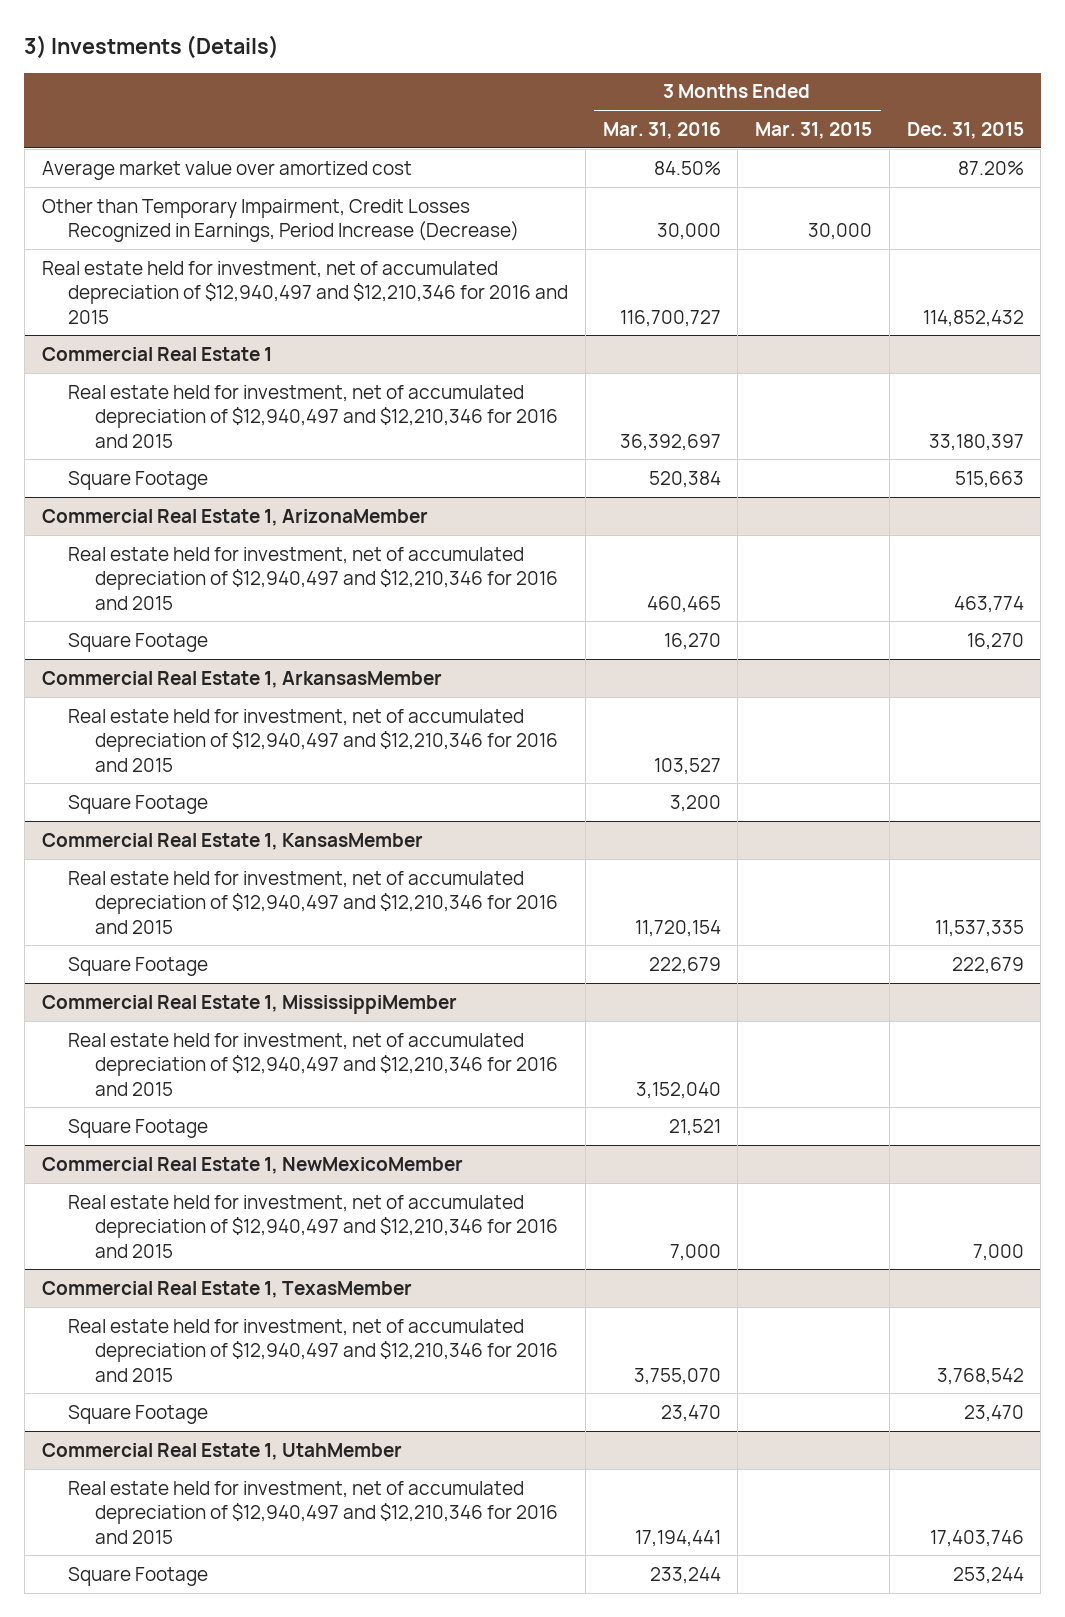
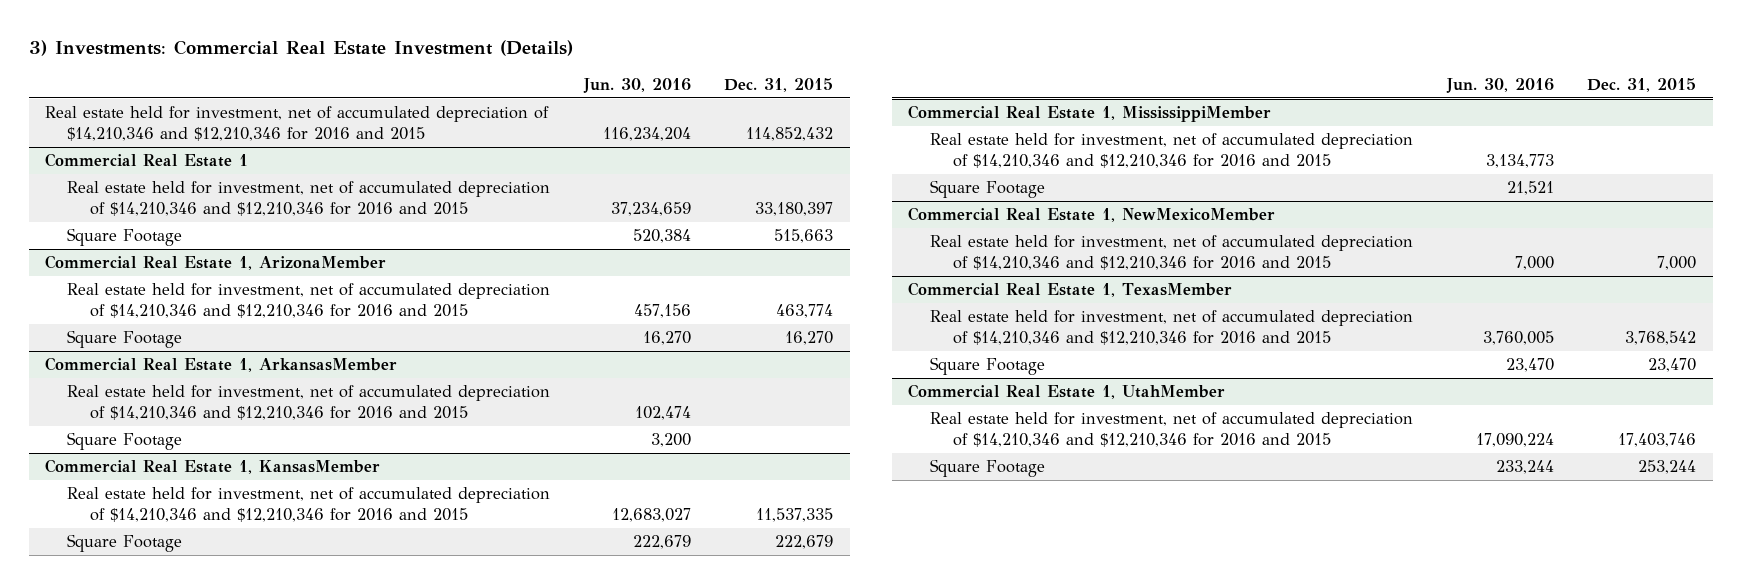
- 3) Investments (Details)
+ 3) Investments: Commercial Real Estate Investment (Details)
- | 3 Months Ended Mar. 31, 2016 | 3 Months Ended Mar. 31, 2015 | Dec. 31, 2015
+ | Jun. 30, 2016 | Dec. 31, 2015
- Average market value over amortized cost | 84.50% | | 87.20%
- Other than Temporary Impairment, Credit Losses Recognized in Earnings, Period Increase (Decrease) | 30,000 | 30,000 |
- Real estate held for investment, net of accumulated depreciation of $12,940,497 and $12,210,346 for 2016 and 2015 | 116,700,727 | | 114,852,432
+ Real estate held for investment, net of accumulated depreciation of $14,210,346 and $12,210,346 for 2016 and 2015 | 116,234,204 | 114,852,432
@ Commercial Real Estate 1
- Real estate held for investment, net of accumulated depreciation of $12,940,497 and $12,210,346 for 2016 and 2015 | 36,392,697 | | 33,180,397
+ Real estate held for investment, net of accumulated depreciation of $14,210,346 and $12,210,346 for 2016 and 2015 | 37,234,659 | 33,180,397
@ Commercial Real Estate 1, ArizonaMember
- Real estate held for investment, net of accumulated depreciation of $12,940,497 and $12,210,346 for 2016 and 2015 | 460,465 | | 463,774
+ Real estate held for investment, net of accumulated depreciation of $14,210,346 and $12,210,346 for 2016 and 2015 | 457,156 | 463,774
@ Commercial Real Estate 1, ArkansasMember
- Real estate held for investment, net of accumulated depreciation of $12,940,497 and $12,210,346 for 2016 and 2015 | 103,527 | |
+ Real estate held for investment, net of accumulated depreciation of $14,210,346 and $12,210,346 for 2016 and 2015 | 102,474 |
@ Commercial Real Estate 1, KansasMember
- Real estate held for investment, net of accumulated depreciation of $12,940,497 and $12,210,346 for 2016 and 2015 | 11,720,154 | | 11,537,335
+ Real estate held for investment, net of accumulated depreciation of $14,210,346 and $12,210,346 for 2016 and 2015 | 12,683,027 | 11,537,335
@ Commercial Real Estate 1, MississippiMember
- Real estate held for investment, net of accumulated depreciation of $12,940,497 and $12,210,346 for 2016 and 2015 | 3,152,040 | |
+ Real estate held for investment, net of accumulated depreciation of $14,210,346 and $12,210,346 for 2016 and 2015 | 3,134,773 |
@ Commercial Real Estate 1, NewMexicoMember
- Real estate held for investment, net of accumulated depreciation of $12,940,497 and $12,210,346 for 2016 and 2015 | 7,000 | | 7,000
+ Real estate held for investment, net of accumulated depreciation of $14,210,346 and $12,210,346 for 2016 and 2015 | 7,000 | 7,000
@ Commercial Real Estate 1, TexasMember
- Real estate held for investment, net of accumulated depreciation of $12,940,497 and $12,210,346 for 2016 and 2015 | 3,755,070 | | 3,768,542
+ Real estate held for investment, net of accumulated depreciation of $14,210,346 and $12,210,346 for 2016 and 2015 | 3,760,005 | 3,768,542
@ Commercial Real Estate 1, UtahMember
- Real estate held for investment, net of accumulated depreciation of $12,940,497 and $12,210,346 for 2016 and 2015 | 17,194,441 | | 17,403,746
+ Real estate held for investment, net of accumulated depreciation of $14,210,346 and $12,210,346 for 2016 and 2015 | 17,090,224 | 17,403,746

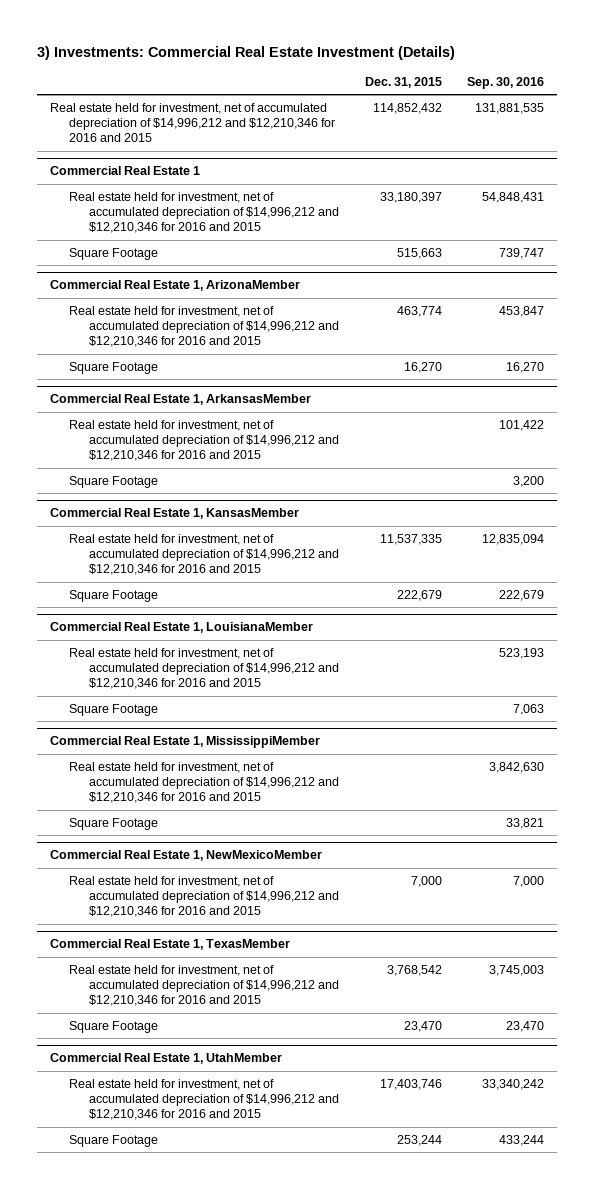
- | Jun. 30, 2016 | Dec. 31, 2015
+ | Dec. 31, 2015 | Sep. 30, 2016
- Real estate held for investment, net of accumulated depreciation of $14,210,346 and $12,210,346 for 2016 and 2015 | 116,234,204 | 114,852,432
+ Real estate held for investment, net of accumulated depreciation of $14,996,212 and $12,210,346 for 2016 and 2015 | 114,852,432 | 131,881,535
@ Commercial Real Estate 1
- Real estate held for investment, net of accumulated depreciation of $14,210,346 and $12,210,346 for 2016 and 2015 | 37,234,659 | 33,180,397
+ Real estate held for investment, net of accumulated depreciation of $14,996,212 and $12,210,346 for 2016 and 2015 | 33,180,397 | 54,848,431
@ Commercial Real Estate 1, ArizonaMember
- Real estate held for investment, net of accumulated depreciation of $14,210,346 and $12,210,346 for 2016 and 2015 | 457,156 | 463,774
+ Real estate held for investment, net of accumulated depreciation of $14,996,212 and $12,210,346 for 2016 and 2015 | 463,774 | 453,847
@ Commercial Real Estate 1, ArkansasMember
- Real estate held for investment, net of accumulated depreciation of $14,210,346 and $12,210,346 for 2016 and 2015 | 102,474 |
+ Real estate held for investment, net of accumulated depreciation of $14,996,212 and $12,210,346 for 2016 and 2015 | | 101,422
@ Commercial Real Estate 1, KansasMember
- Real estate held for investment, net of accumulated depreciation of $14,210,346 and $12,210,346 for 2016 and 2015 | 12,683,027 | 11,537,335
+ Real estate held for investment, net of accumulated depreciation of $14,996,212 and $12,210,346 for 2016 and 2015 | 11,537,335 | 12,835,094
+ Commercial Real Estate 1, LouisianaMember
+ Real estate held for investment, net of accumulated depreciation of $14,996,212 and $12,210,346 for 2016 and 2015 | | 523,193
+ Square Footage | | 7,063
@ Commercial Real Estate 1, MississippiMember
- Real estate held for investment, net of accumulated depreciation of $14,210,346 and $12,210,346 for 2016 and 2015 | 3,134,773 |
+ Real estate held for investment, net of accumulated depreciation of $14,996,212 and $12,210,346 for 2016 and 2015 | | 3,842,630
@ Commercial Real Estate 1, NewMexicoMember
- Real estate held for investment, net of accumulated depreciation of $14,210,346 and $12,210,346 for 2016 and 2015 | 7,000 | 7,000
+ Real estate held for investment, net of accumulated depreciation of $14,996,212 and $12,210,346 for 2016 and 2015 | 7,000 | 7,000
@ Commercial Real Estate 1, TexasMember
- Real estate held for investment, net of accumulated depreciation of $14,210,346 and $12,210,346 for 2016 and 2015 | 3,760,005 | 3,768,542
+ Real estate held for investment, net of accumulated depreciation of $14,996,212 and $12,210,346 for 2016 and 2015 | 3,768,542 | 3,745,003
@ Commercial Real Estate 1, UtahMember
- Real estate held for investment, net of accumulated depreciation of $14,210,346 and $12,210,346 for 2016 and 2015 | 17,090,224 | 17,403,746
+ Real estate held for investment, net of accumulated depreciation of $14,996,212 and $12,210,346 for 2016 and 2015 | 17,403,746 | 33,340,242

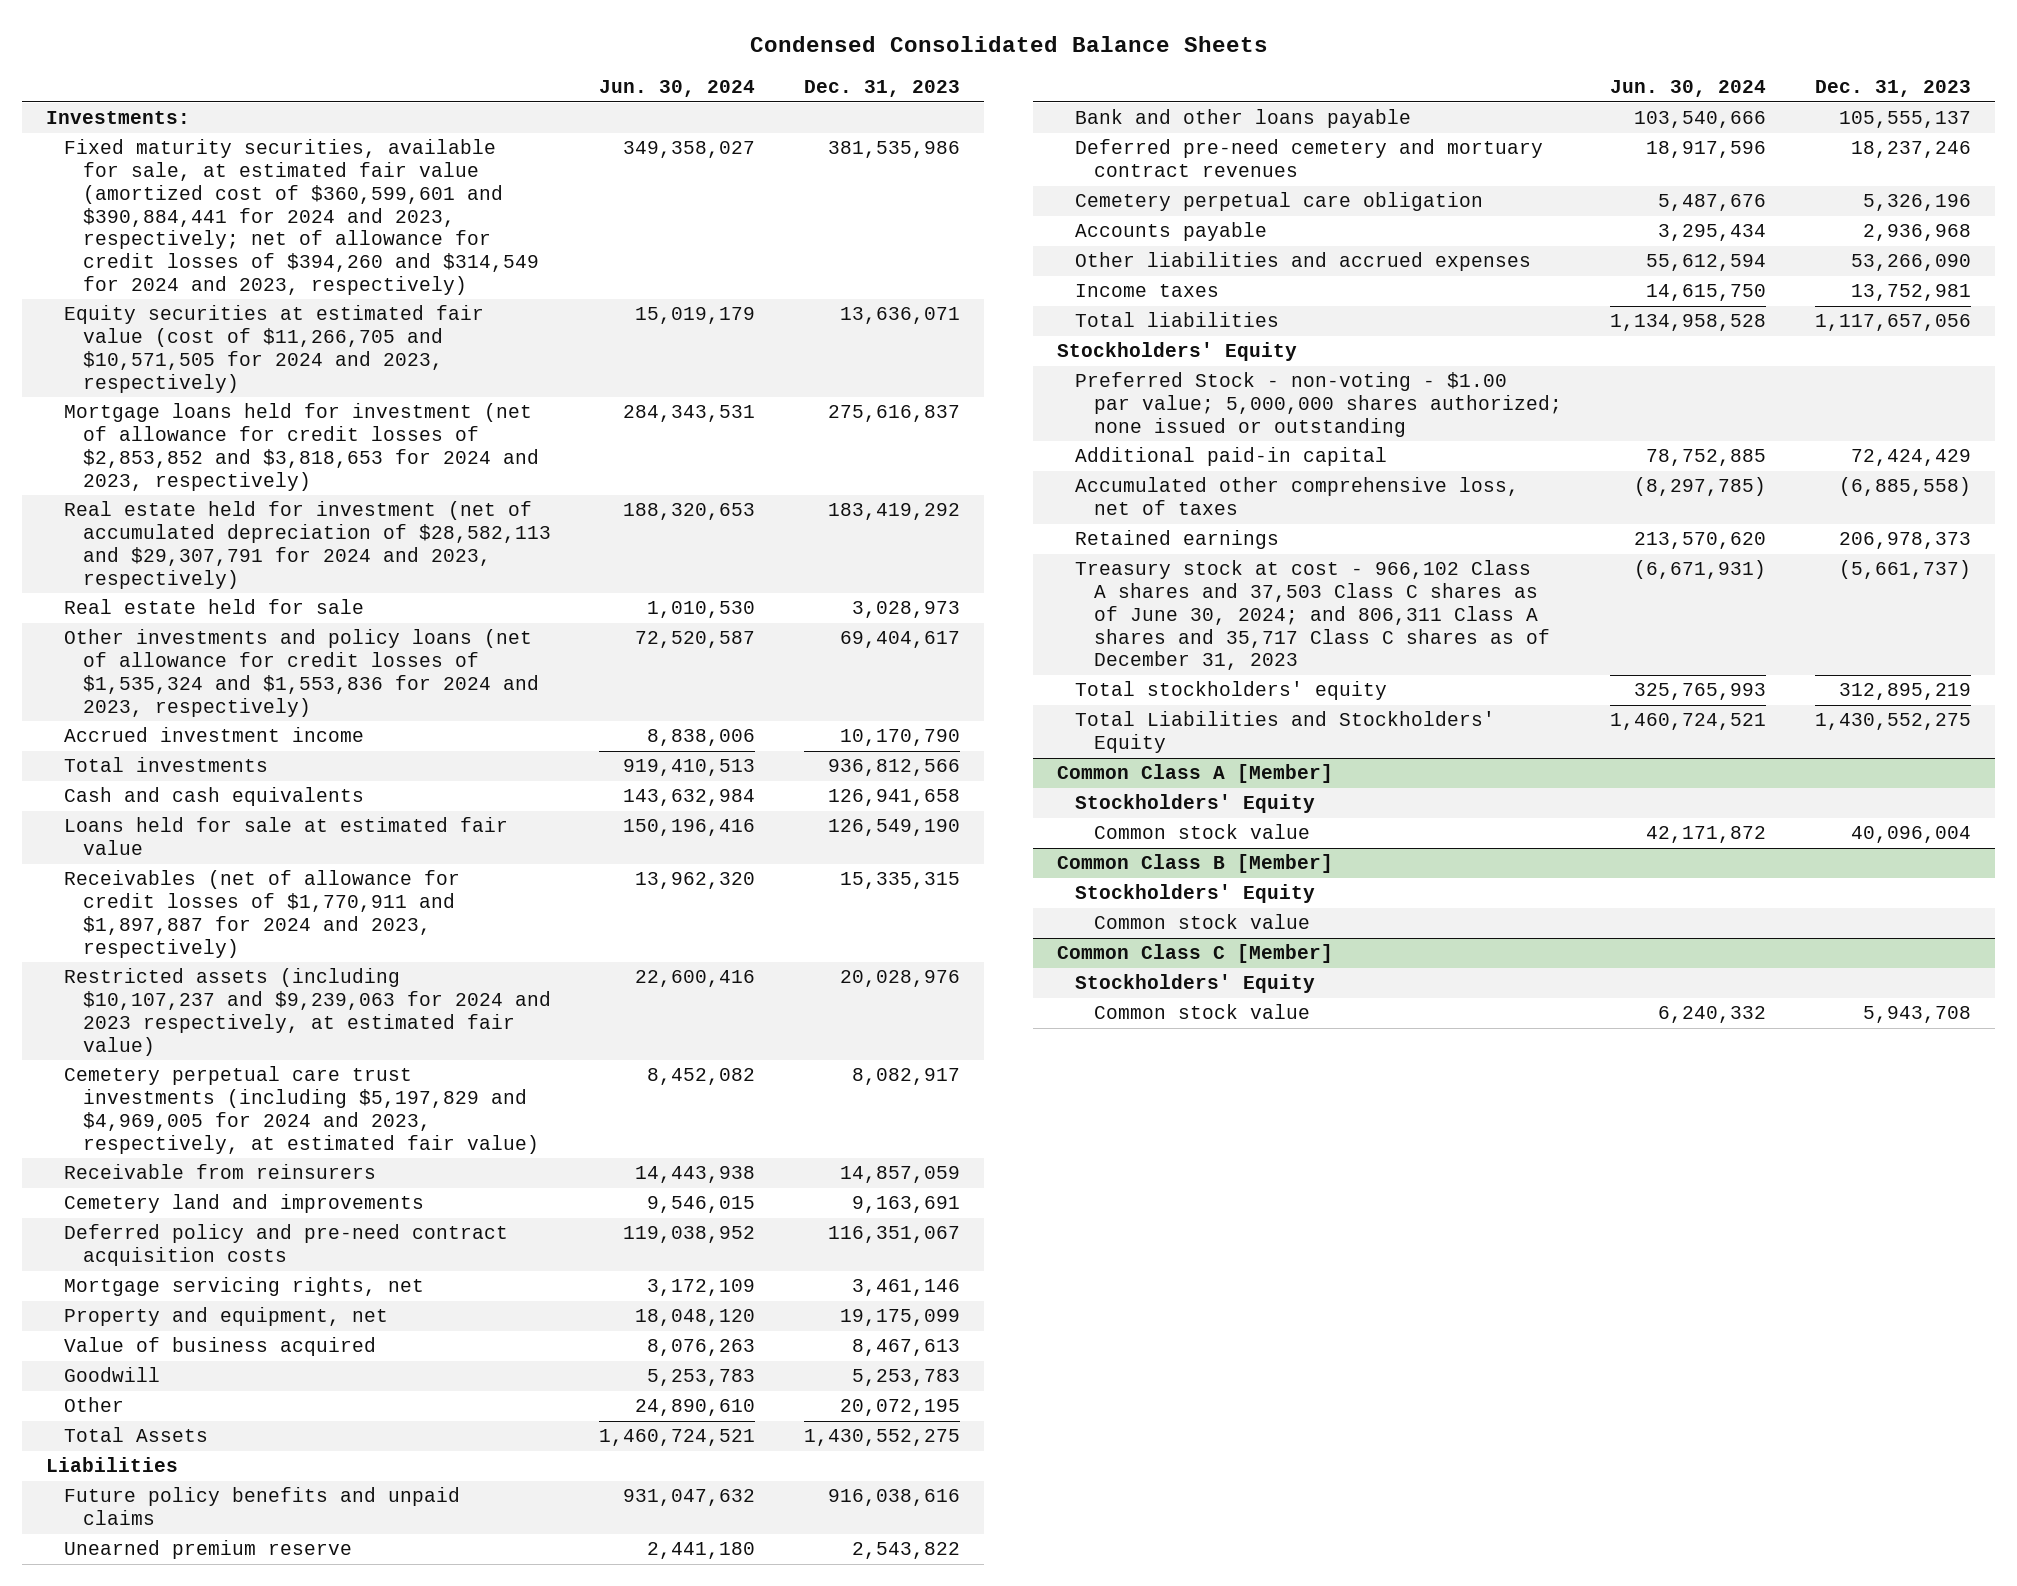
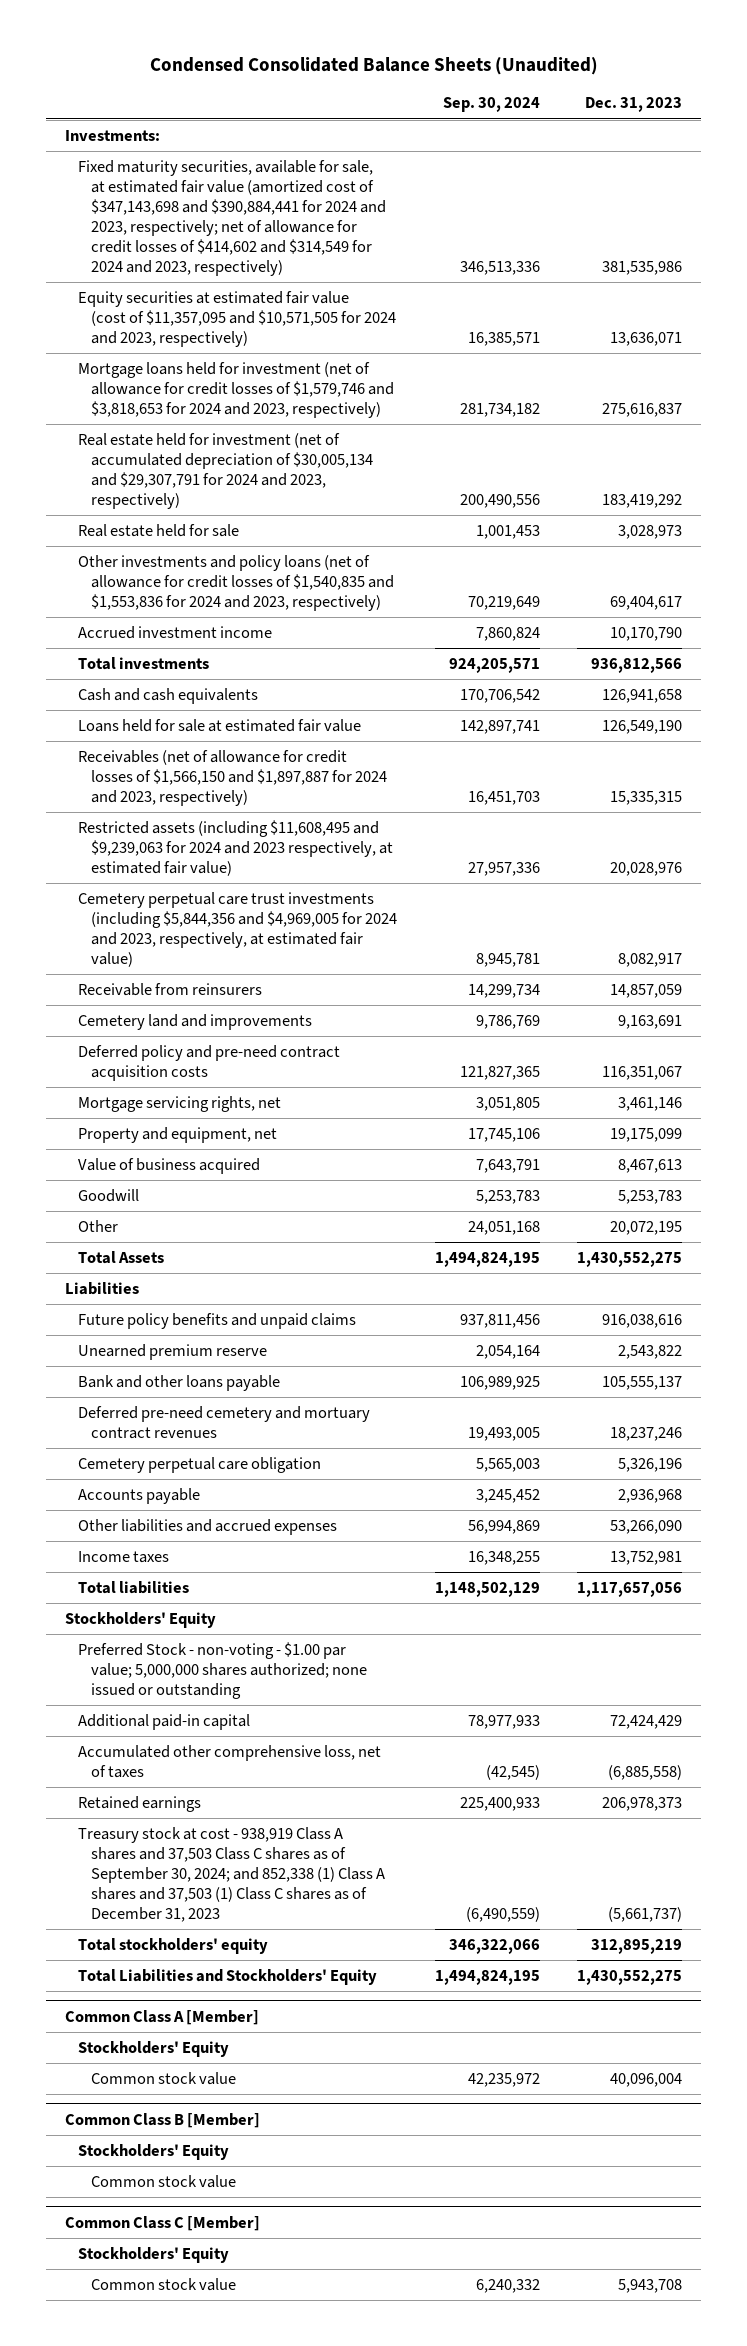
- Condensed Consolidated Balance Sheets
+ Condensed Consolidated Balance Sheets (Unaudited)
- | Jun. 30, 2024 | Dec. 31, 2023
+ | Sep. 30, 2024 | Dec. 31, 2023
- Fixed maturity securities, available for sale, at estimated fair value (amortized cost of $360,599,601 and $390,884,441 for 2024 and 2023, respectively; net of allowance for credit losses of $394,260 and $314,549 for 2024 and 2023, respectively) | 349,358,027 | 381,535,986
- Equity securities at estimated fair value (cost of $11,266,705 and $10,571,505 for 2024 and 2023, respectively) | 15,019,179 | 13,636,071
- Mortgage loans held for investment (net of allowance for credit losses of $2,853,852 and $3,818,653 for 2024 and 2023, respectively) | 284,343,531 | 275,616,837
- Real estate held for investment (net of accumulated depreciation of $28,582,113 and $29,307,791 for 2024 and 2023, respectively) | 188,320,653 | 183,419,292
+ Fixed maturity securities, available for sale, at estimated fair value (amortized cost of $347,143,698 and $390,884,441 for 2024 and 2023, respectively; net of allowance for credit losses of $414,602 and $314,549 for 2024 and 2023, respectively) | 346,513,336 | 381,535,986
+ Equity securities at estimated fair value (cost of $11,357,095 and $10,571,505 for 2024 and 2023, respectively) | 16,385,571 | 13,636,071
+ Mortgage loans held for investment (net of allowance for credit losses of $1,579,746 and $3,818,653 for 2024 and 2023, respectively) | 281,734,182 | 275,616,837
+ Real estate held for investment (net of accumulated depreciation of $30,005,134 and $29,307,791 for 2024 and 2023, respectively) | 200,490,556 | 183,419,292
- Other investments and policy loans (net of allowance for credit losses of $1,535,324 and $1,553,836 for 2024 and 2023, respectively) | 72,520,587 | 69,404,617
+ Other investments and policy loans (net of allowance for credit losses of $1,540,835 and $1,553,836 for 2024 and 2023, respectively) | 70,219,649 | 69,404,617
- Receivables (net of allowance for credit losses of $1,770,911 and $1,897,887 for 2024 and 2023, respectively) | 13,962,320 | 15,335,315
- Restricted assets (including $10,107,237 and $9,239,063 for 2024 and 2023 respectively, at estimated fair value) | 22,600,416 | 20,028,976
- Cemetery perpetual care trust investments (including $5,197,829 and $4,969,005 for 2024 and 2023, respectively, at estimated fair value) | 8,452,082 | 8,082,917
+ Receivables (net of allowance for credit losses of $1,566,150 and $1,897,887 for 2024 and 2023, respectively) | 16,451,703 | 15,335,315
+ Restricted assets (including $11,608,495 and $9,239,063 for 2024 and 2023 respectively, at estimated fair value) | 27,957,336 | 20,028,976
+ Cemetery perpetual care trust investments (including $5,844,356 and $4,969,005 for 2024 and 2023, respectively, at estimated fair value) | 8,945,781 | 8,082,917
- Treasury stock at cost - 966,102 Class A shares and 37,503 Class C shares as of June 30, 2024; and 806,311 Class A shares and 35,717 Class C shares as of December 31, 2023 | (6,671,931) | (5,661,737)
+ Treasury stock at cost - 938,919 Class A shares and 37,503 Class C shares as of September 30, 2024; and 852,338 (1) Class A shares and 37,503 (1) Class C shares as of December 31, 2023 | (6,490,559) | (5,661,737)

